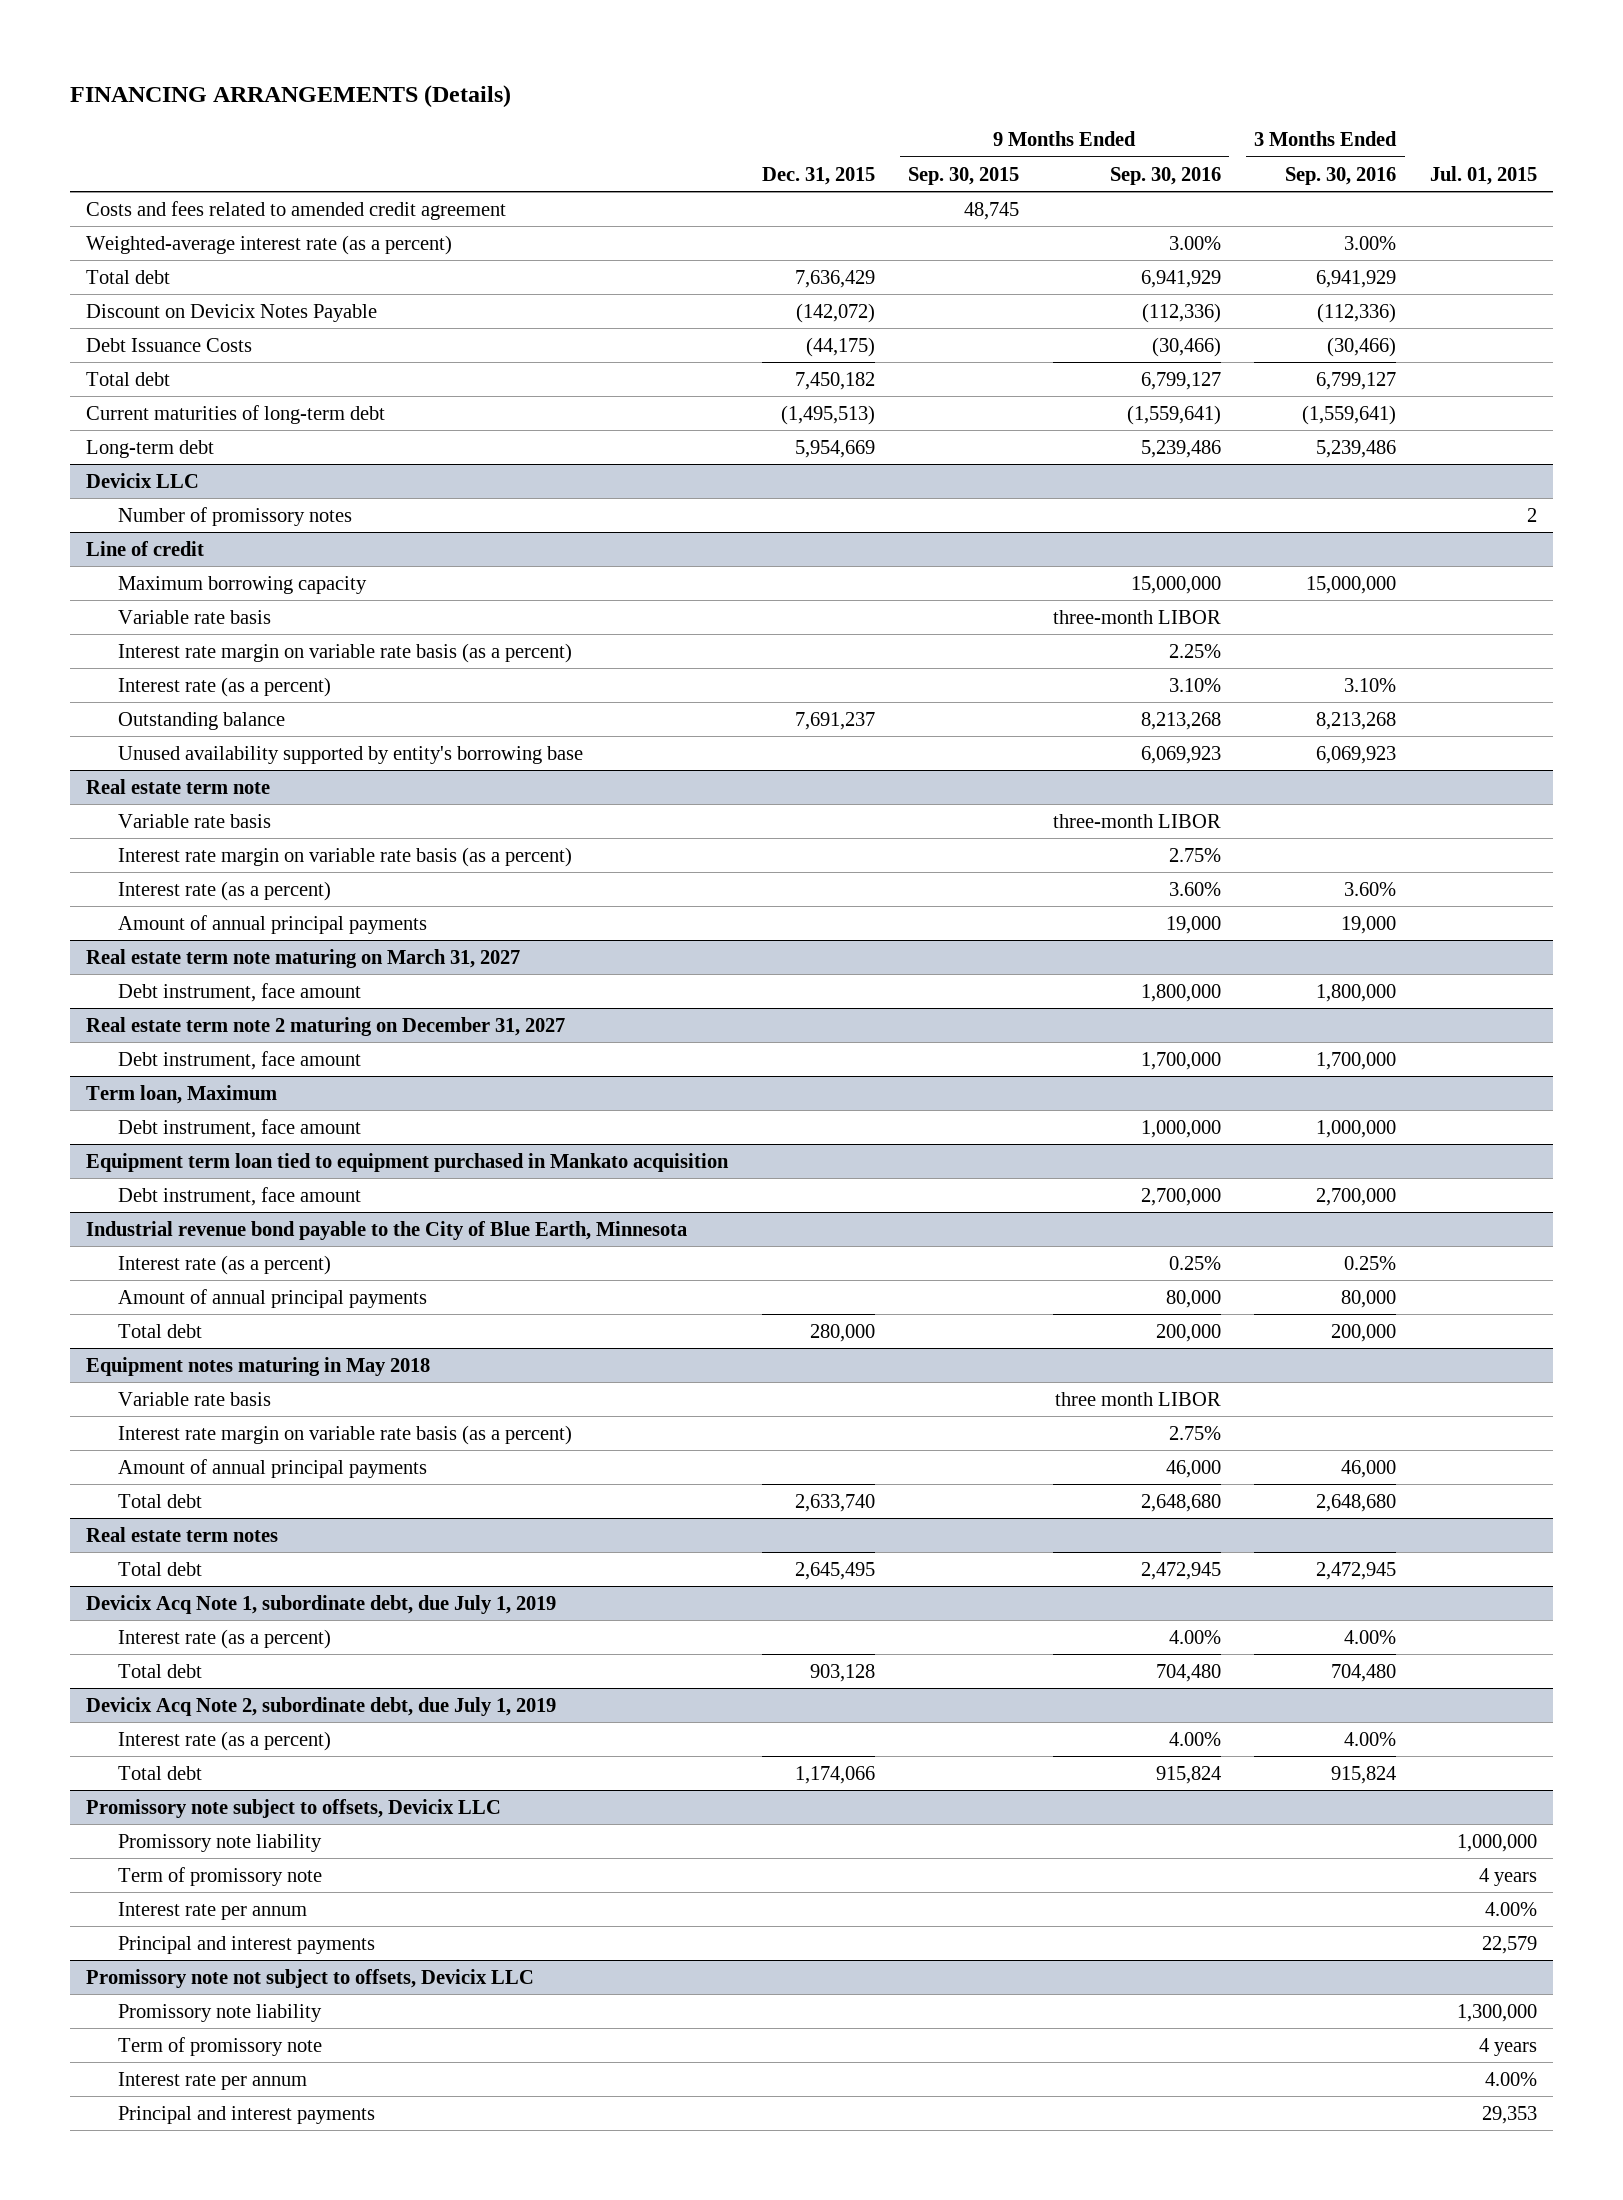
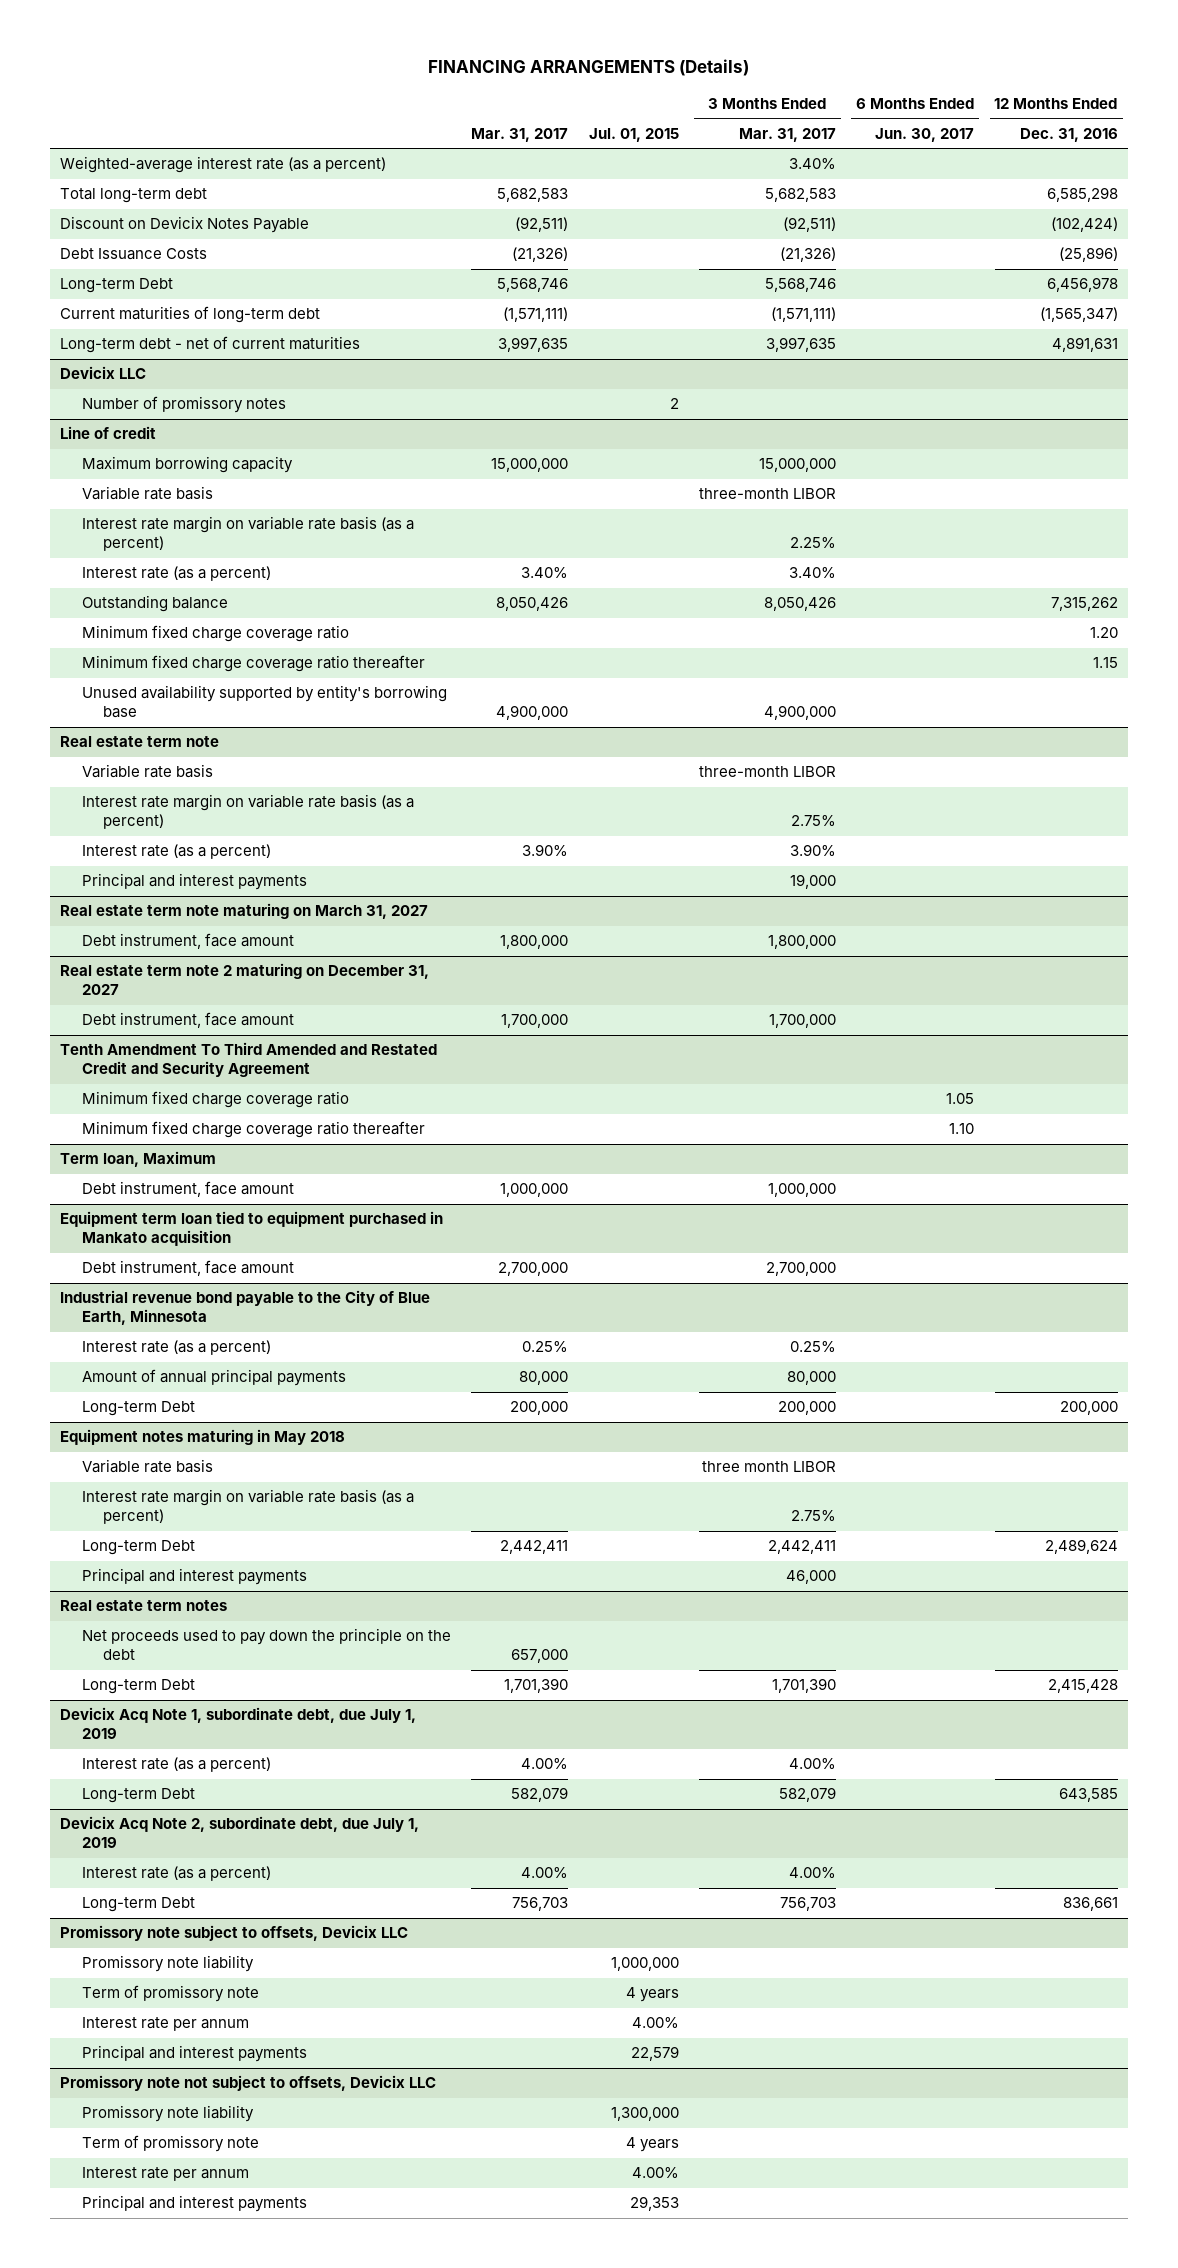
- | Dec. 31, 2015 | 9 Months Ended Sep. 30, 2015 | 9 Months Ended Sep. 30, 2016 | 3 Months Ended Sep. 30, 2016 | Jul. 01, 2015
+ | Mar. 31, 2017 | Jul. 01, 2015 | 3 Months Ended Mar. 31, 2017 | 6 Months Ended Jun. 30, 2017 | 12 Months Ended Dec. 31, 2016
- Costs and fees related to amended credit agreement | | 48,745 | | |
- Total debt | 7,636,429 | | 6,941,929 | 6,941,929 |
+ Total long-term debt | 5,682,583 | | 5,682,583 | | 6,585,298
- Total debt | 7,450,182 | | 6,799,127 | 6,799,127 |
+ Long-term Debt | 5,568,746 | | 5,568,746 | | 6,456,978
- Long-term debt | 5,954,669 | | 5,239,486 | 5,239,486 |
+ Long-term debt - net of current maturities | 3,997,635 | | 3,997,635 | | 4,891,631
@ Line of credit
+ Minimum fixed charge coverage ratio | | | | | 1.20
+ Minimum fixed charge coverage ratio thereafter | | | | | 1.15
@ Real estate term note
- Amount of annual principal payments | | | 19,000 | 19,000 |
+ Principal and interest payments | | | 19,000 | |
+ Tenth Amendment To Third Amended and Restated Credit and Security Agreement
+ Minimum fixed charge coverage ratio | | | | 1.05 |
+ Minimum fixed charge coverage ratio thereafter | | | | 1.10 |
@ Industrial revenue bond payable to the City of Blue Earth, Minnesota
- Total debt | 280,000 | | 200,000 | 200,000 |
+ Long-term Debt | 200,000 | | 200,000 | | 200,000
@ Equipment notes maturing in May 2018
- Amount of annual principal payments | | | 46,000 | 46,000 |
- Total debt | 2,633,740 | | 2,648,680 | 2,648,680 |
+ Long-term Debt | 2,442,411 | | 2,442,411 | | 2,489,624
+ Principal and interest payments | | | 46,000 | |
@ Real estate term notes
- Total debt | 2,645,495 | | 2,472,945 | 2,472,945 |
+ Net proceeds used to pay down the principle on the debt | 657,000 | | | |
+ Long-term Debt | 1,701,390 | | 1,701,390 | | 2,415,428
@ Devicix Acq Note 1, subordinate debt, due July 1, 2019
- Total debt | 903,128 | | 704,480 | 704,480 |
+ Long-term Debt | 582,079 | | 582,079 | | 643,585
@ Devicix Acq Note 2, subordinate debt, due July 1, 2019
- Total debt | 1,174,066 | | 915,824 | 915,824 |
+ Long-term Debt | 756,703 | | 756,703 | | 836,661

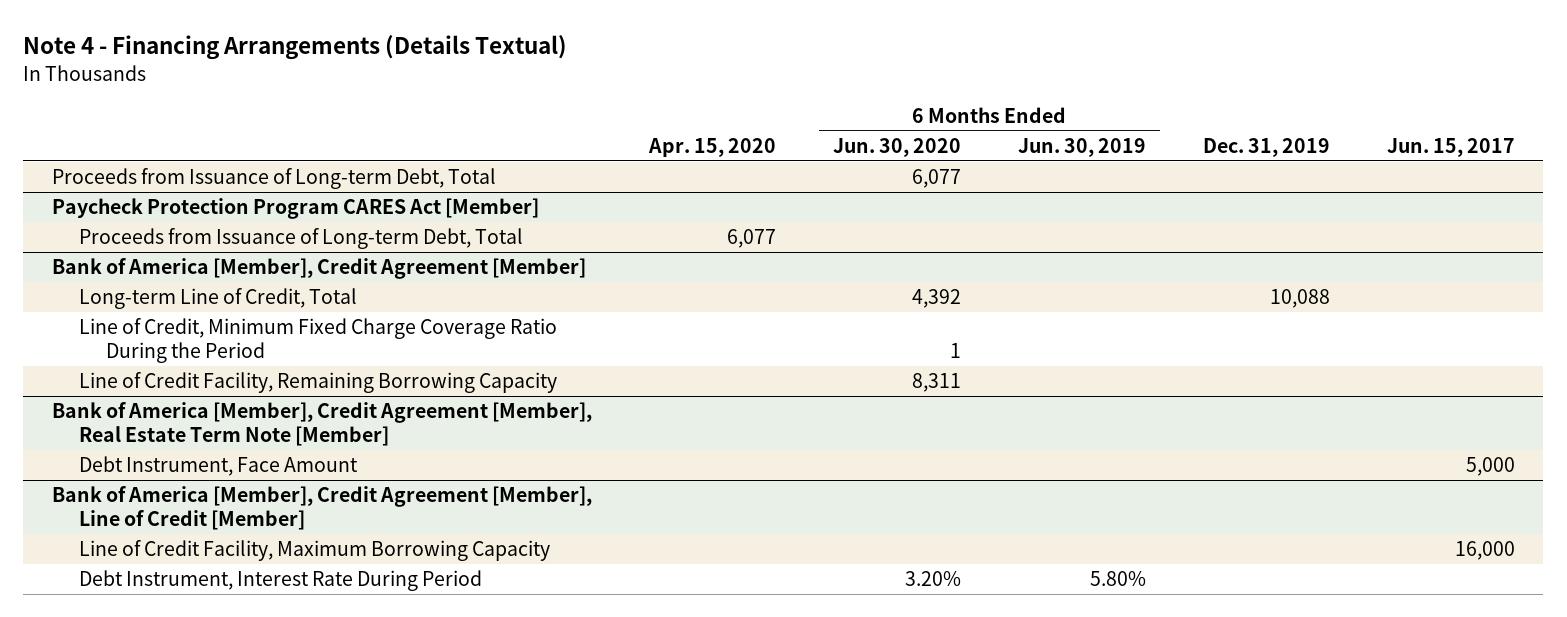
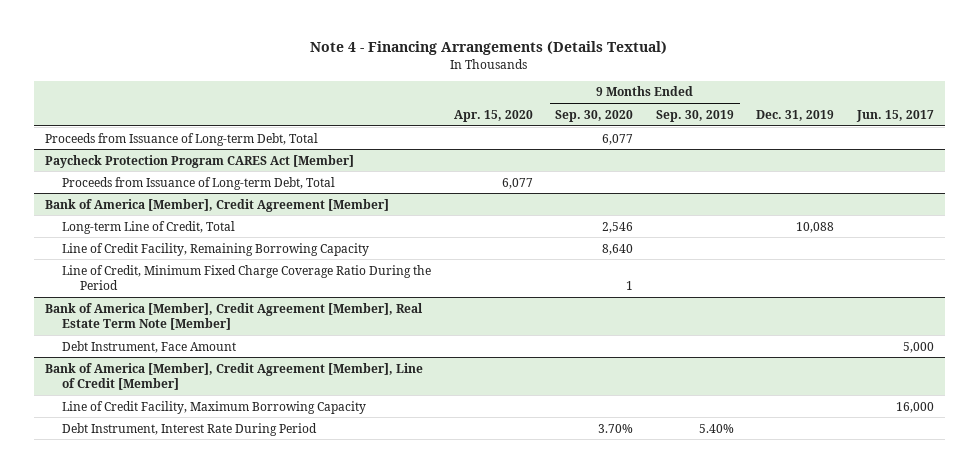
- | Apr. 15, 2020 | 6 Months Ended Jun. 30, 2020 | 6 Months Ended Jun. 30, 2019 | Dec. 31, 2019 | Jun. 15, 2017
+ | Apr. 15, 2020 | 9 Months Ended Sep. 30, 2020 | 9 Months Ended Sep. 30, 2019 | Dec. 31, 2019 | Jun. 15, 2017
@ Bank of America [Member], Credit Agreement [Member]
moved down: Line of Credit, Minimum Fixed Charge Coverage Ratio During the Period | | 1 | | |

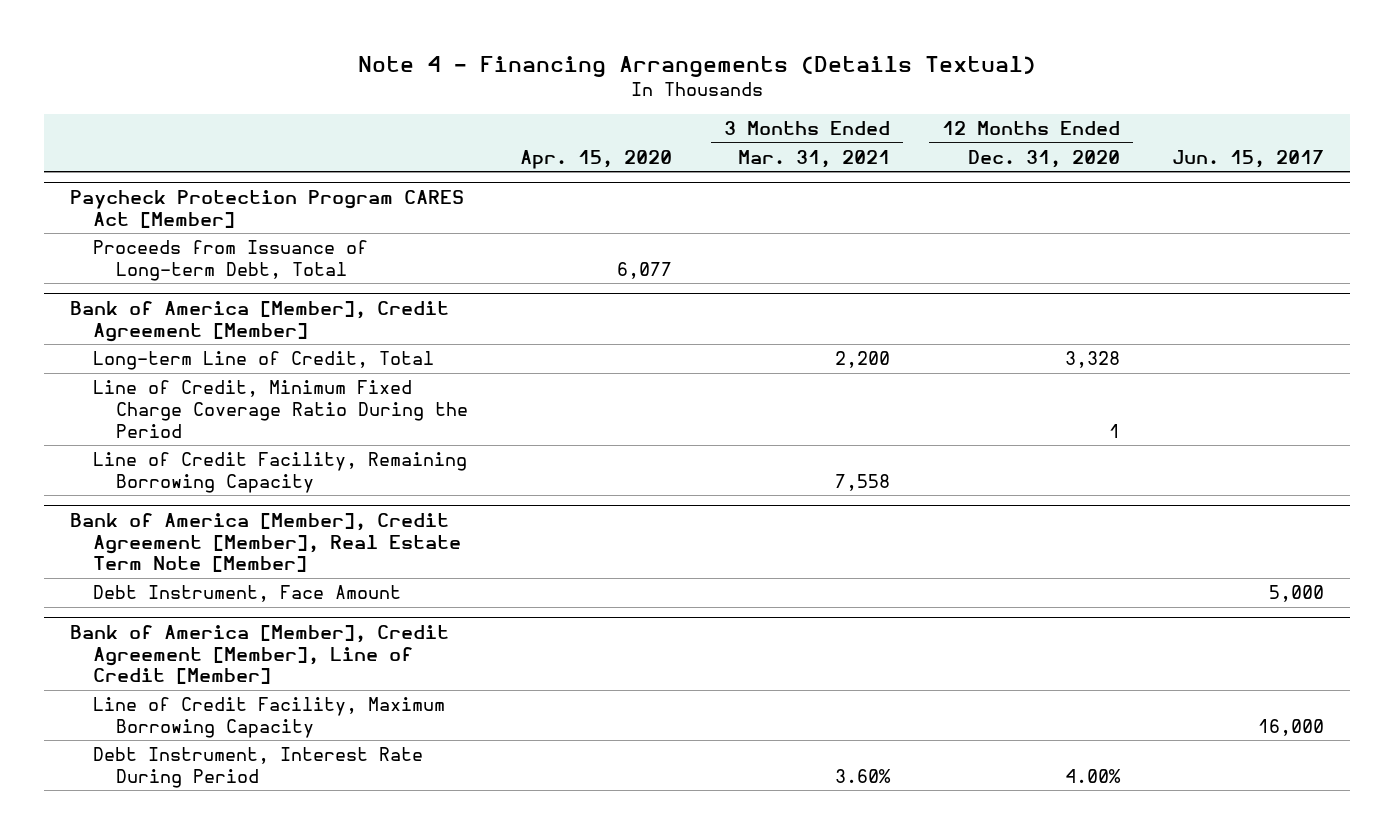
- | Apr. 15, 2020 | 9 Months Ended Sep. 30, 2020 | 9 Months Ended Sep. 30, 2019 | Dec. 31, 2019 | Jun. 15, 2017
+ | Apr. 15, 2020 | 3 Months Ended Mar. 31, 2021 | 12 Months Ended Dec. 31, 2020 | Jun. 15, 2017
- Proceeds from Issuance of Long-term Debt, Total | | 6,077 | | |
@ Bank of America [Member], Credit Agreement [Member]
moved down: Line of Credit Facility, Remaining Borrowing Capacity | | 7,558 | |

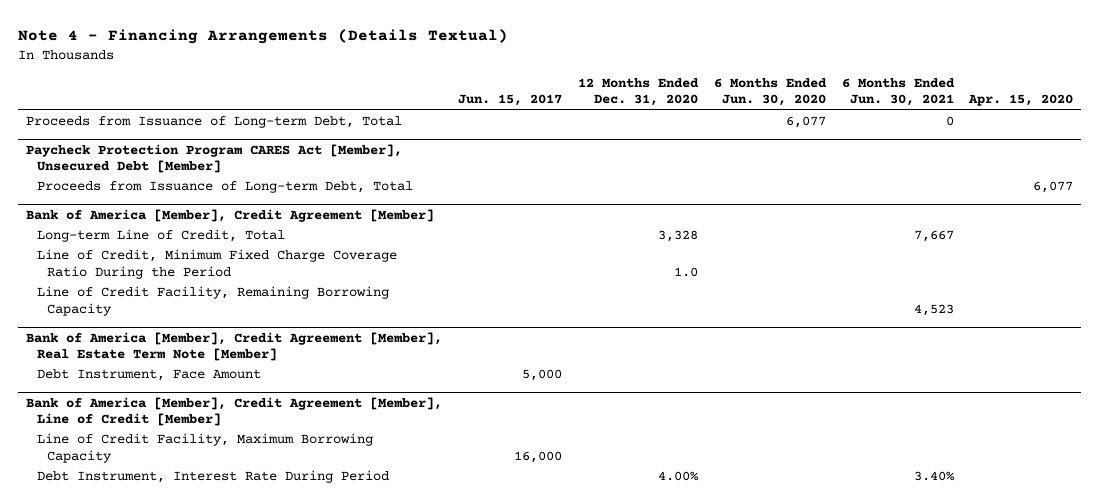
- | Apr. 15, 2020 | 3 Months Ended Mar. 31, 2021 | 12 Months Ended Dec. 31, 2020 | Jun. 15, 2017
+ | Jun. 15, 2017 | 12 Months Ended Dec. 31, 2020 | 6 Months Ended Jun. 30, 2020 | 6 Months Ended Jun. 30, 2021 | Apr. 15, 2020
- Paycheck Protection Program CARES Act [Member]
+ Proceeds from Issuance of Long-term Debt, Total | | | 6,077 | 0 |
+ Paycheck Protection Program CARES Act [Member], Unsecured Debt [Member]
@ Bank of America [Member], Credit Agreement [Member]
- Line of Credit, Minimum Fixed Charge Coverage Ratio During the Period | | | 1 |
+ Line of Credit, Minimum Fixed Charge Coverage Ratio During the Period | | 1.0 | | |

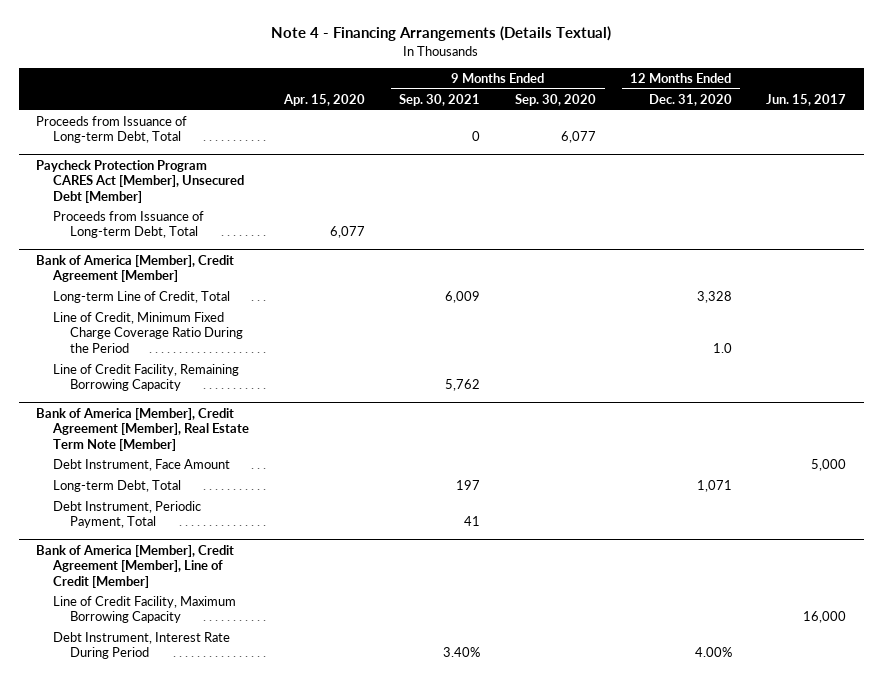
- | Jun. 15, 2017 | 12 Months Ended Dec. 31, 2020 | 6 Months Ended Jun. 30, 2020 | 6 Months Ended Jun. 30, 2021 | Apr. 15, 2020
+ | Apr. 15, 2020 | 9 Months Ended Sep. 30, 2021 | 9 Months Ended Sep. 30, 2020 | 12 Months Ended Dec. 31, 2020 | Jun. 15, 2017
@ Bank of America [Member], Credit Agreement [Member], Real Estate Term Note [Member]
+ Long-term Debt, Total | | 197 | | 1,071 |
+ Debt Instrument, Periodic Payment, Total | | 41 | | |

